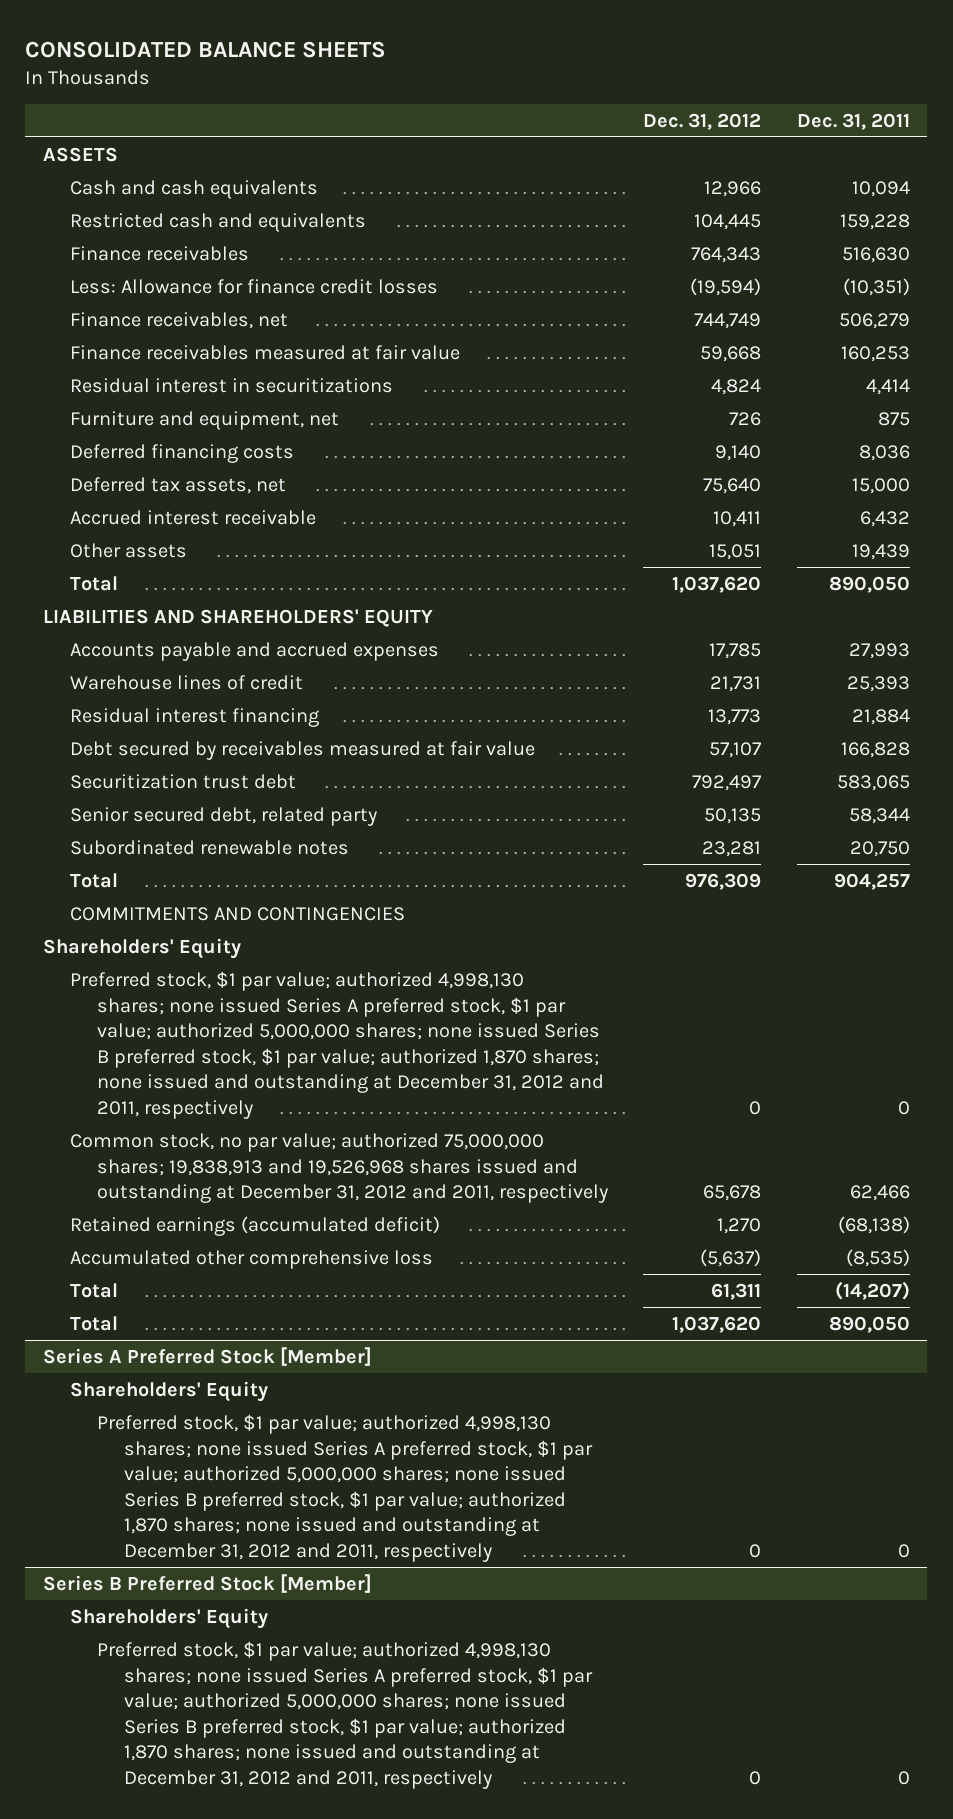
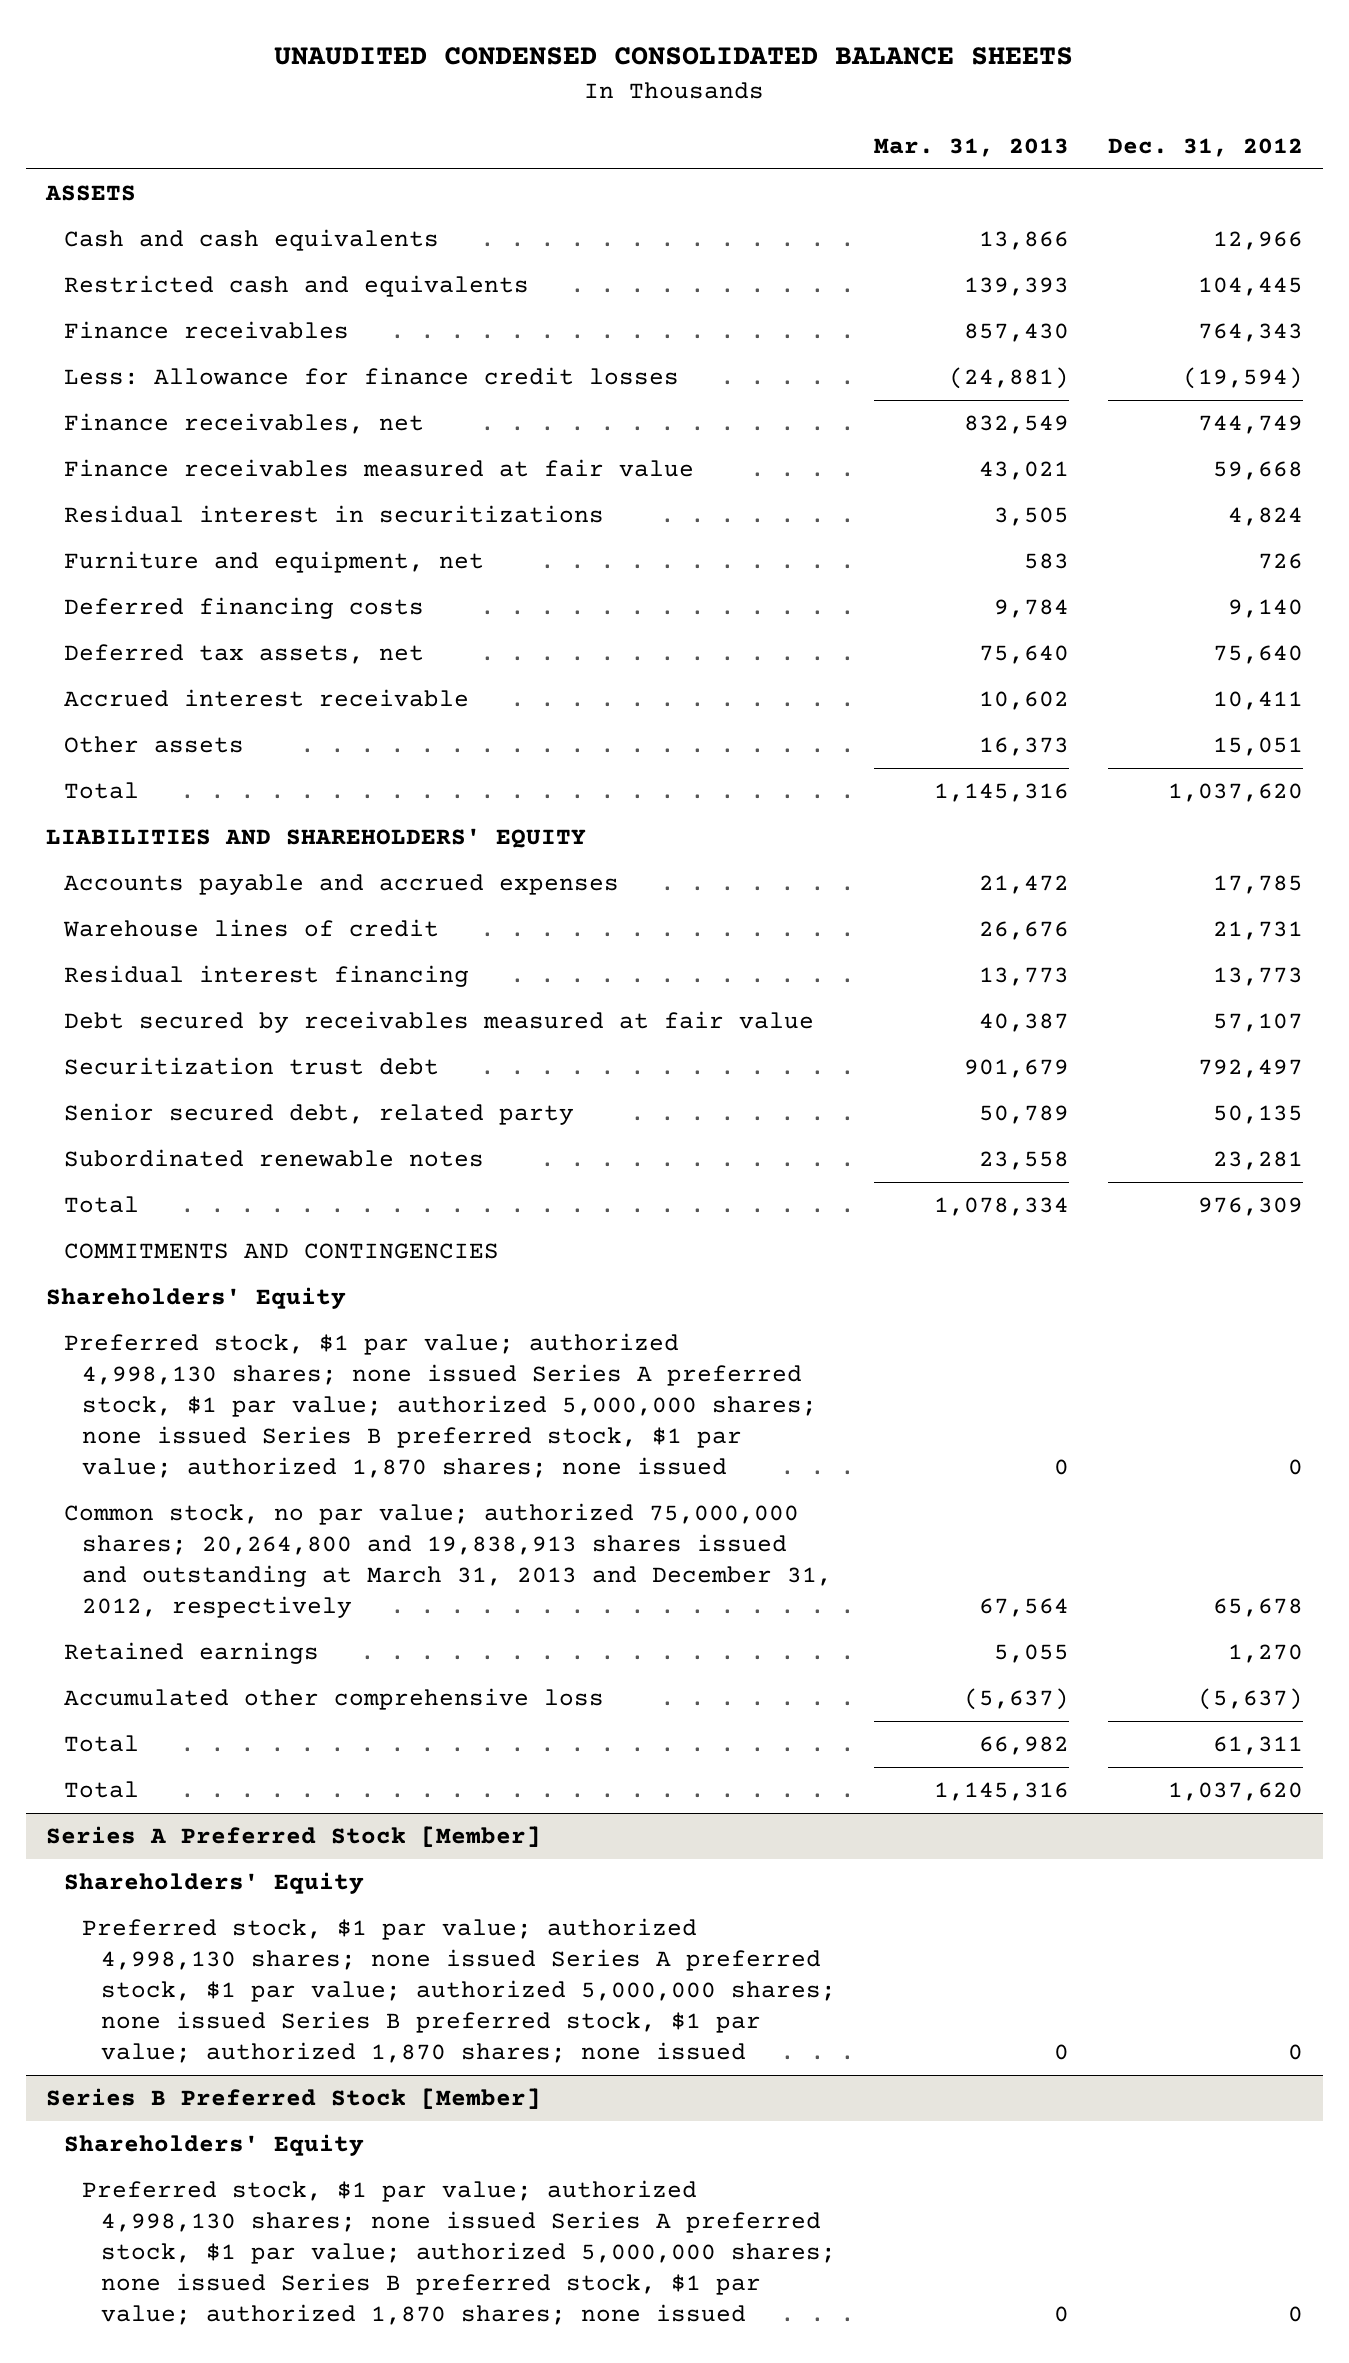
- CONSOLIDATED BALANCE SHEETS
+ UNAUDITED CONDENSED CONSOLIDATED BALANCE SHEETS
- | Dec. 31, 2012 | Dec. 31, 2011
+ | Mar. 31, 2013 | Dec. 31, 2012
- Preferred stock, $1 par value; authorized 4,998,130 shares; none issued Series A preferred stock, $1 par value; authorized 5,000,000 shares; none issued Series B preferred stock, $1 par value; authorized 1,870 shares; none issued and outstanding at December 31, 2012 and 2011, respectively | 0 | 0
- Common stock, no par value; authorized 75,000,000 shares; 19,838,913 and 19,526,968 shares issued and outstanding at December 31, 2012 and 2011, respectively | 65,678 | 62,466
- Retained earnings (accumulated deficit) | 1,270 | (68,138)
+ Preferred stock, $1 par value; authorized 4,998,130 shares; none issued Series A preferred stock, $1 par value; authorized 5,000,000 shares; none issued Series B preferred stock, $1 par value; authorized 1,870 shares; none issued | 0 | 0
+ Common stock, no par value; authorized 75,000,000 shares; 20,264,800 and 19,838,913 shares issued and outstanding at March 31, 2013 and December 31, 2012, respectively | 67,564 | 65,678
+ Retained earnings | 5,055 | 1,270
@ Series A Preferred Stock [Member]
- Preferred stock, $1 par value; authorized 4,998,130 shares; none issued Series A preferred stock, $1 par value; authorized 5,000,000 shares; none issued Series B preferred stock, $1 par value; authorized 1,870 shares; none issued and outstanding at December 31, 2012 and 2011, respectively | 0 | 0
+ Preferred stock, $1 par value; authorized 4,998,130 shares; none issued Series A preferred stock, $1 par value; authorized 5,000,000 shares; none issued Series B preferred stock, $1 par value; authorized 1,870 shares; none issued | 0 | 0
@ Series B Preferred Stock [Member]
- Preferred stock, $1 par value; authorized 4,998,130 shares; none issued Series A preferred stock, $1 par value; authorized 5,000,000 shares; none issued Series B preferred stock, $1 par value; authorized 1,870 shares; none issued and outstanding at December 31, 2012 and 2011, respectively | 0 | 0
+ Preferred stock, $1 par value; authorized 4,998,130 shares; none issued Series A preferred stock, $1 par value; authorized 5,000,000 shares; none issued Series B preferred stock, $1 par value; authorized 1,870 shares; none issued | 0 | 0

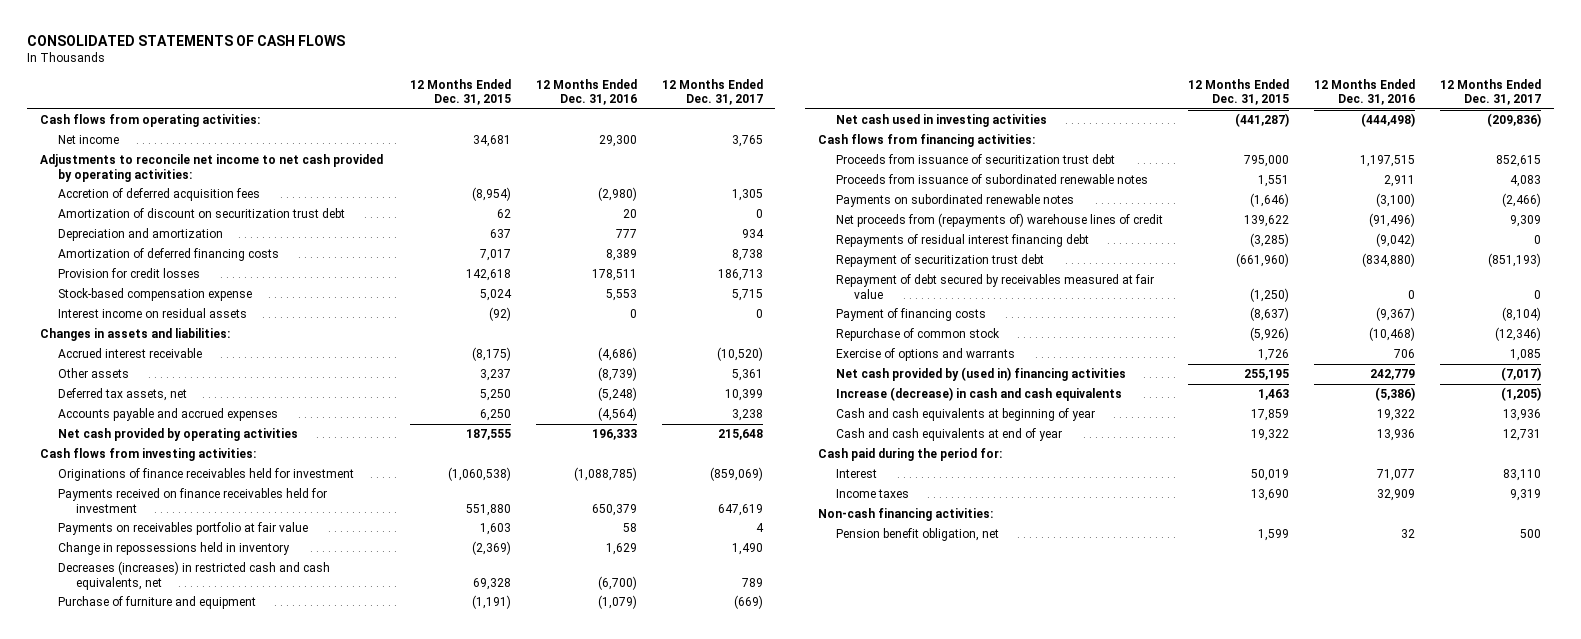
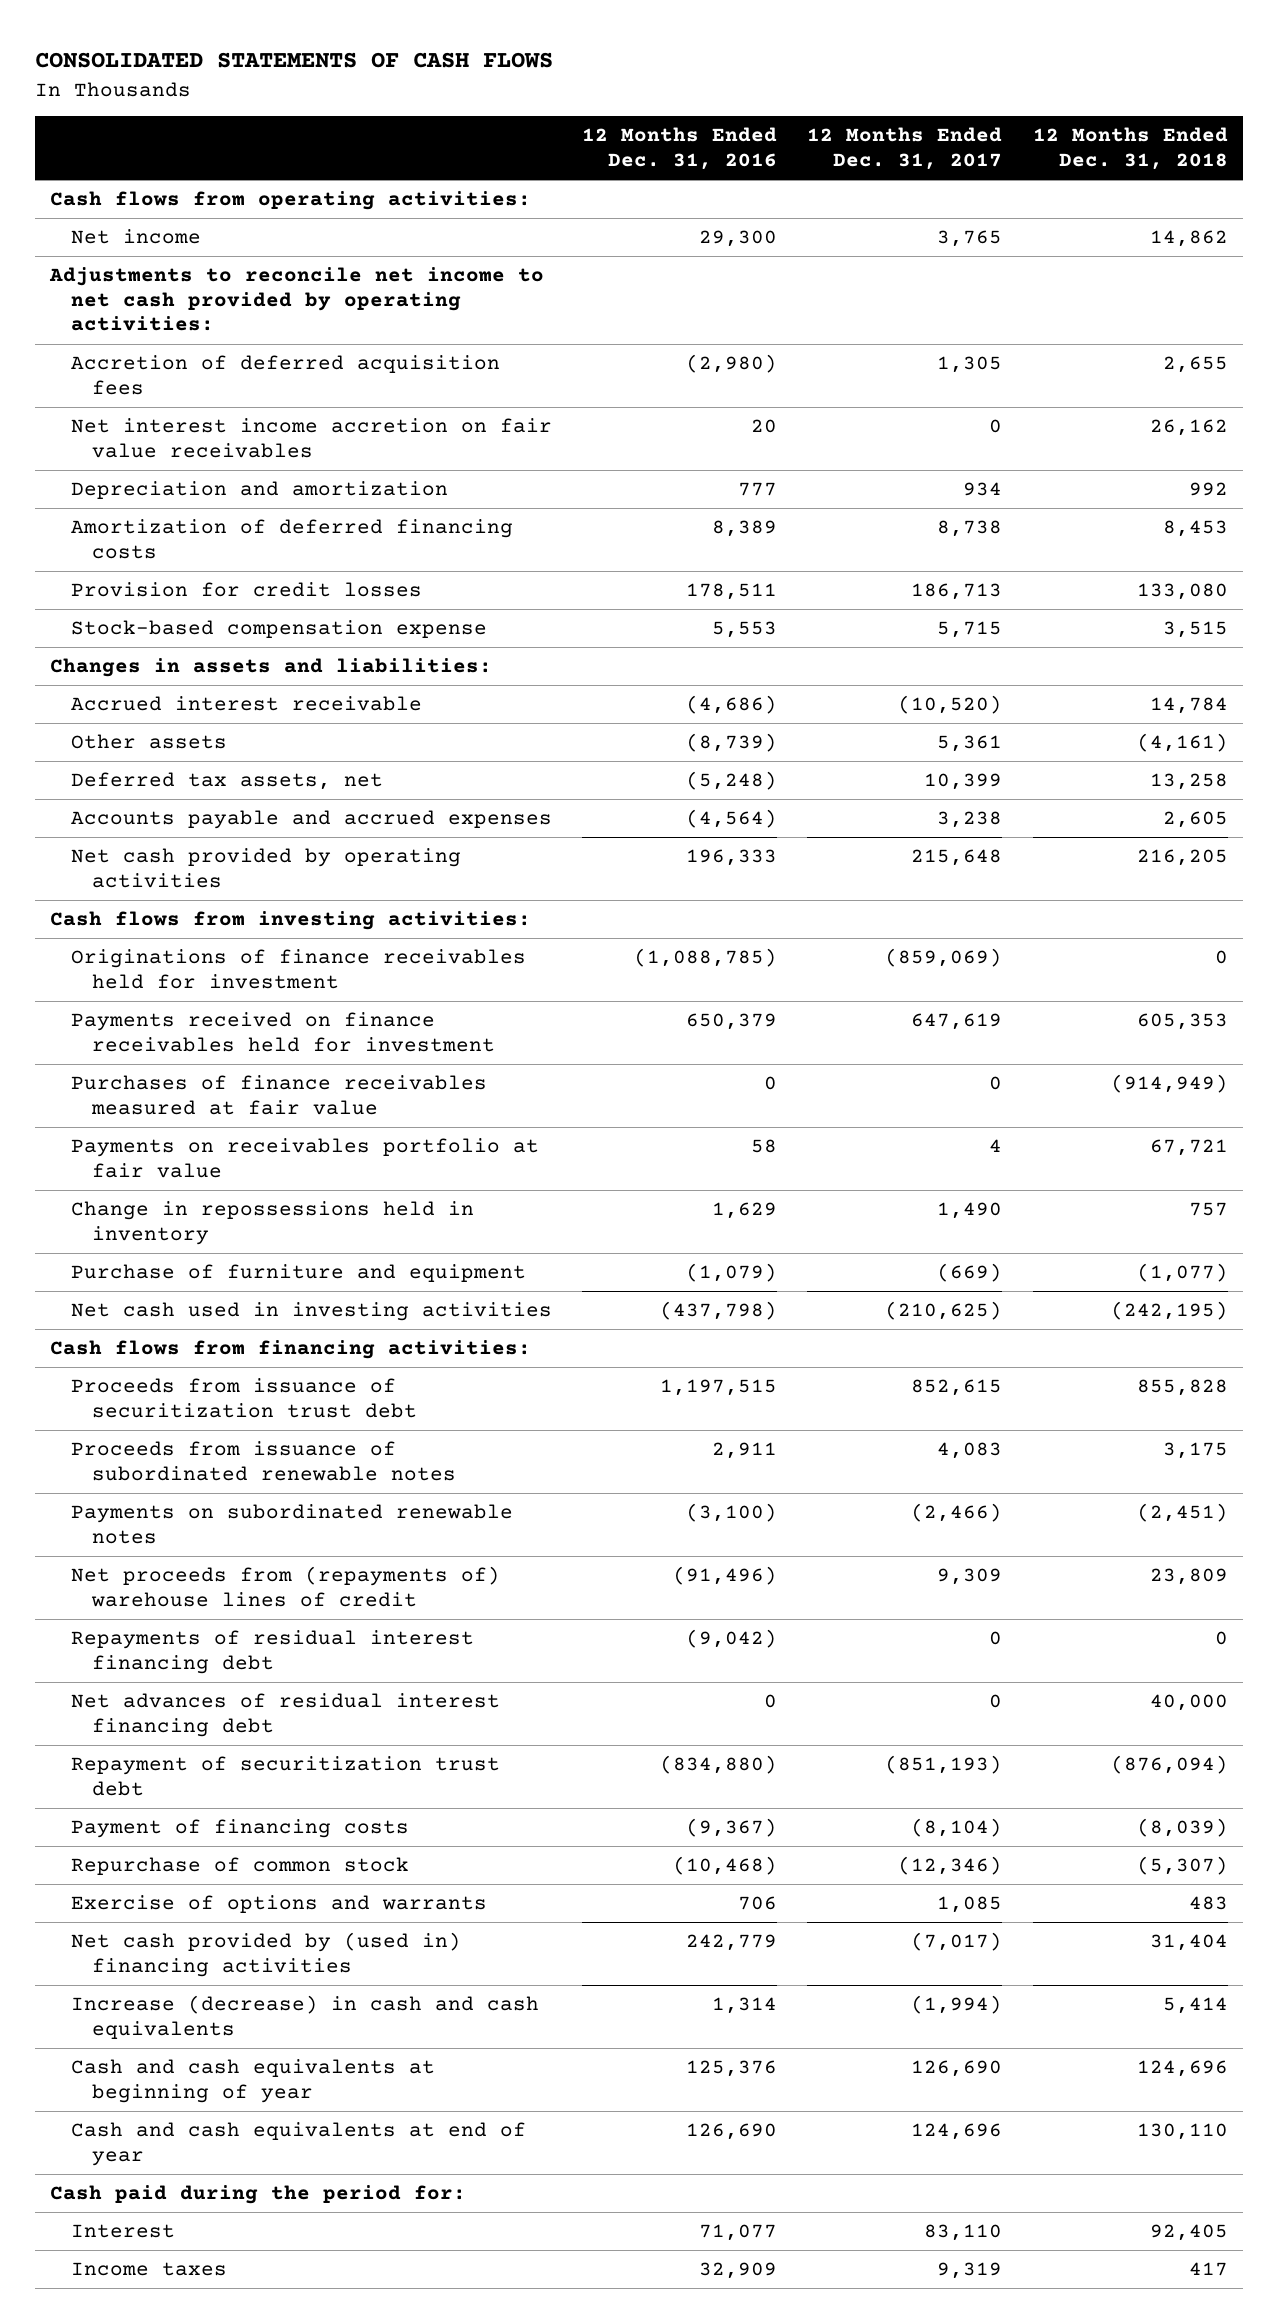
- | 12 Months Ended Dec. 31, 2015 | 12 Months Ended Dec. 31, 2016 | 12 Months Ended Dec. 31, 2017
+ | 12 Months Ended Dec. 31, 2016 | 12 Months Ended Dec. 31, 2017 | 12 Months Ended Dec. 31, 2018
- Amortization of discount on securitization trust debt | 62 | 20 | 0
+ Net interest income accretion on fair value receivables | 20 | 0 | 26,162
- Interest income on residual assets | (92) | 0 | 0
+ Purchases of finance receivables measured at fair value | 0 | 0 | (914,949)
- Decreases (increases) in restricted cash and cash equivalents, net | 69,328 | (6,700) | 789
- Net cash used in investing activities | (441,287) | (444,498) | (209,836)
+ Net cash used in investing activities | (437,798) | (210,625) | (242,195)
+ Net advances of residual interest financing debt | 0 | 0 | 40,000
- Repayment of debt secured by receivables measured at fair value | (1,250) | 0 | 0
- Increase (decrease) in cash and cash equivalents | 1,463 | (5,386) | (1,205)
- Cash and cash equivalents at beginning of year | 17,859 | 19,322 | 13,936
- Cash and cash equivalents at end of year | 19,322 | 13,936 | 12,731
+ Increase (decrease) in cash and cash equivalents | 1,314 | (1,994) | 5,414
+ Cash and cash equivalents at beginning of year | 125,376 | 126,690 | 124,696
+ Cash and cash equivalents at end of year | 126,690 | 124,696 | 130,110
- Non-cash financing activities:
- Pension benefit obligation, net | 1,599 | 32 | 500

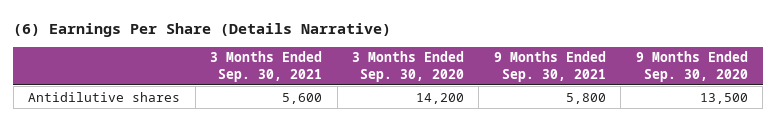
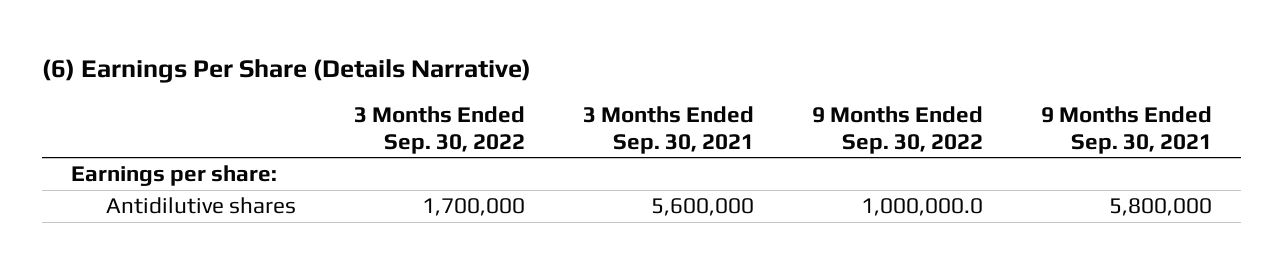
- | 3 Months Ended Sep. 30, 2021 | 3 Months Ended Sep. 30, 2020 | 9 Months Ended Sep. 30, 2021 | 9 Months Ended Sep. 30, 2020
+ | 3 Months Ended Sep. 30, 2022 | 3 Months Ended Sep. 30, 2021 | 9 Months Ended Sep. 30, 2022 | 9 Months Ended Sep. 30, 2021
- Antidilutive shares | 5,600 | 14,200 | 5,800 | 13,500
+ Earnings per share:
+ Antidilutive shares | 1,700,000 | 5,600,000 | 1,000,000.0 | 5,800,000

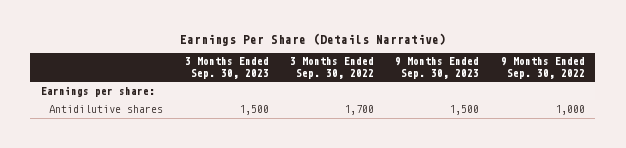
- (6) Earnings Per Share (Details Narrative)
+ Earnings Per Share (Details Narrative)
- | 3 Months Ended Sep. 30, 2022 | 3 Months Ended Sep. 30, 2021 | 9 Months Ended Sep. 30, 2022 | 9 Months Ended Sep. 30, 2021
+ | 3 Months Ended Sep. 30, 2023 | 3 Months Ended Sep. 30, 2022 | 9 Months Ended Sep. 30, 2023 | 9 Months Ended Sep. 30, 2022
- Antidilutive shares | 1,700,000 | 5,600,000 | 1,000,000.0 | 5,800,000
+ Antidilutive shares | 1,500 | 1,700 | 1,500 | 1,000

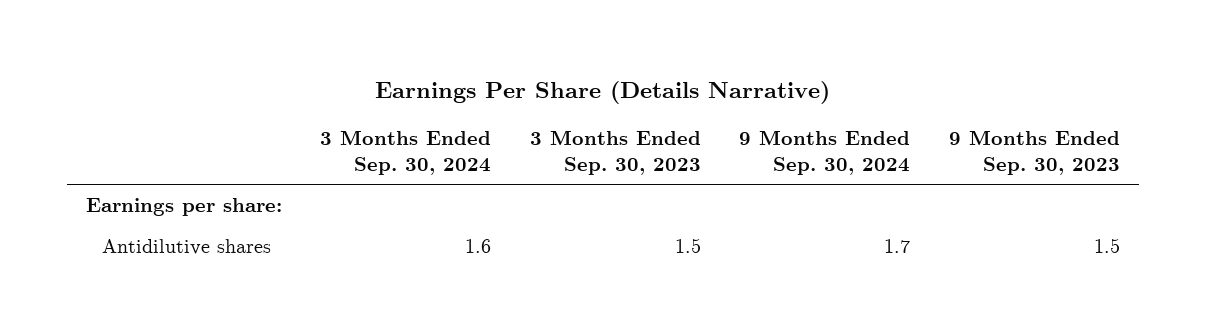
- | 3 Months Ended Sep. 30, 2023 | 3 Months Ended Sep. 30, 2022 | 9 Months Ended Sep. 30, 2023 | 9 Months Ended Sep. 30, 2022
+ | 3 Months Ended Sep. 30, 2024 | 3 Months Ended Sep. 30, 2023 | 9 Months Ended Sep. 30, 2024 | 9 Months Ended Sep. 30, 2023
- Antidilutive shares | 1,500 | 1,700 | 1,500 | 1,000
+ Antidilutive shares | 1.6 | 1.5 | 1.7 | 1.5

